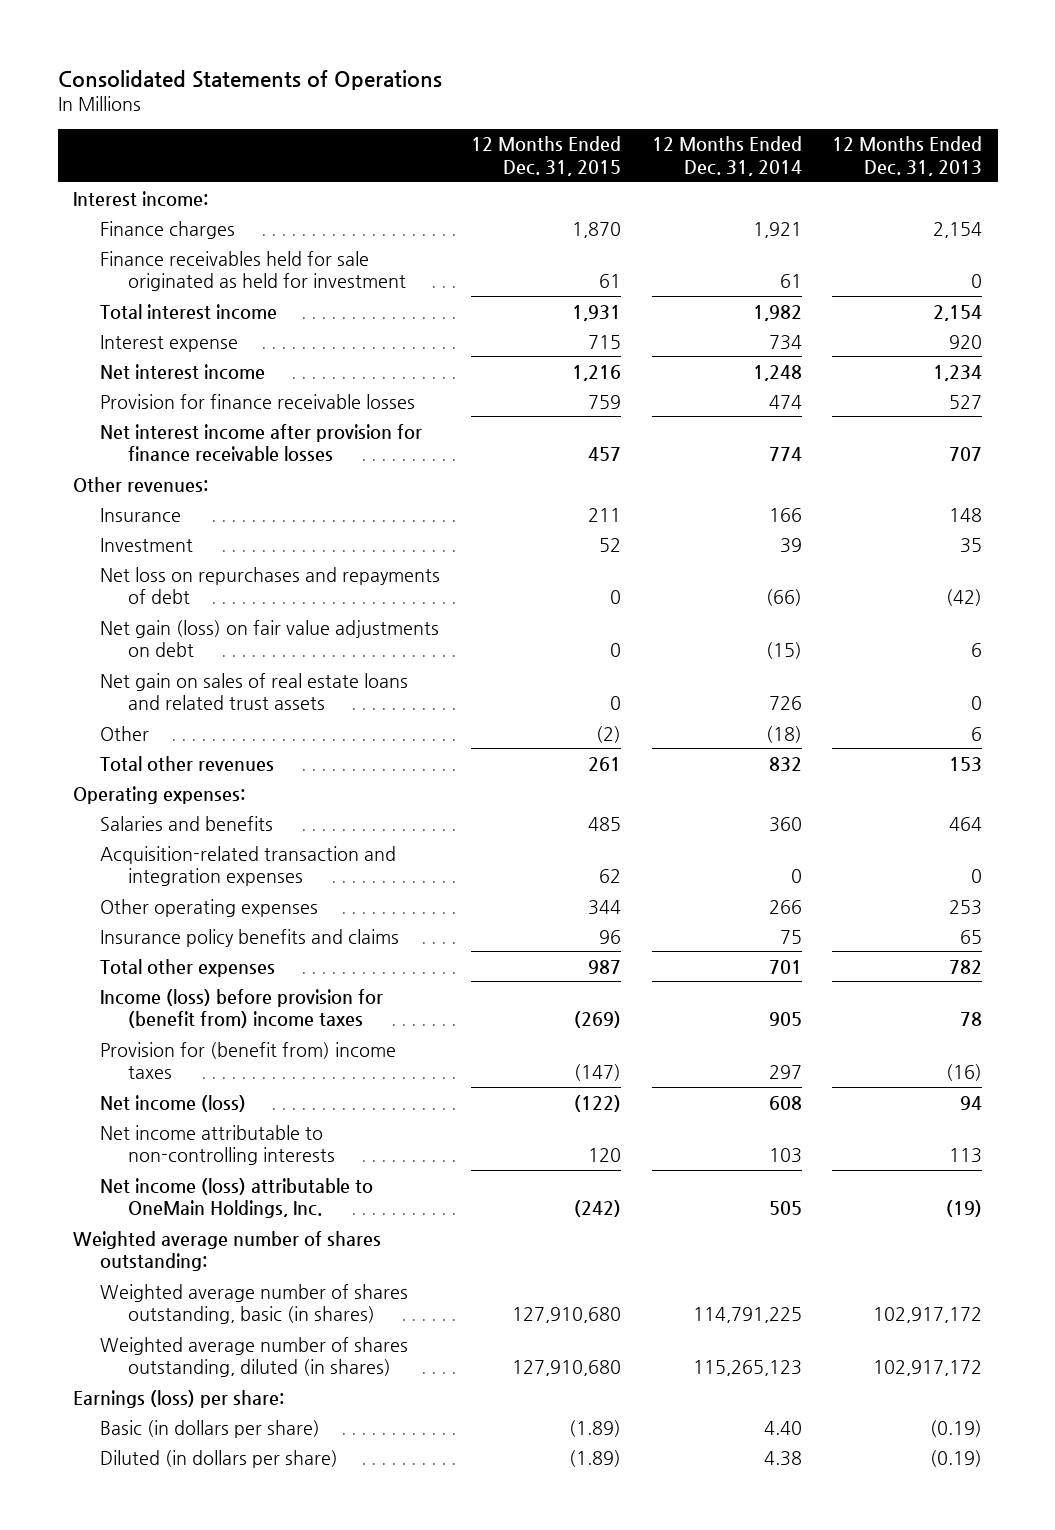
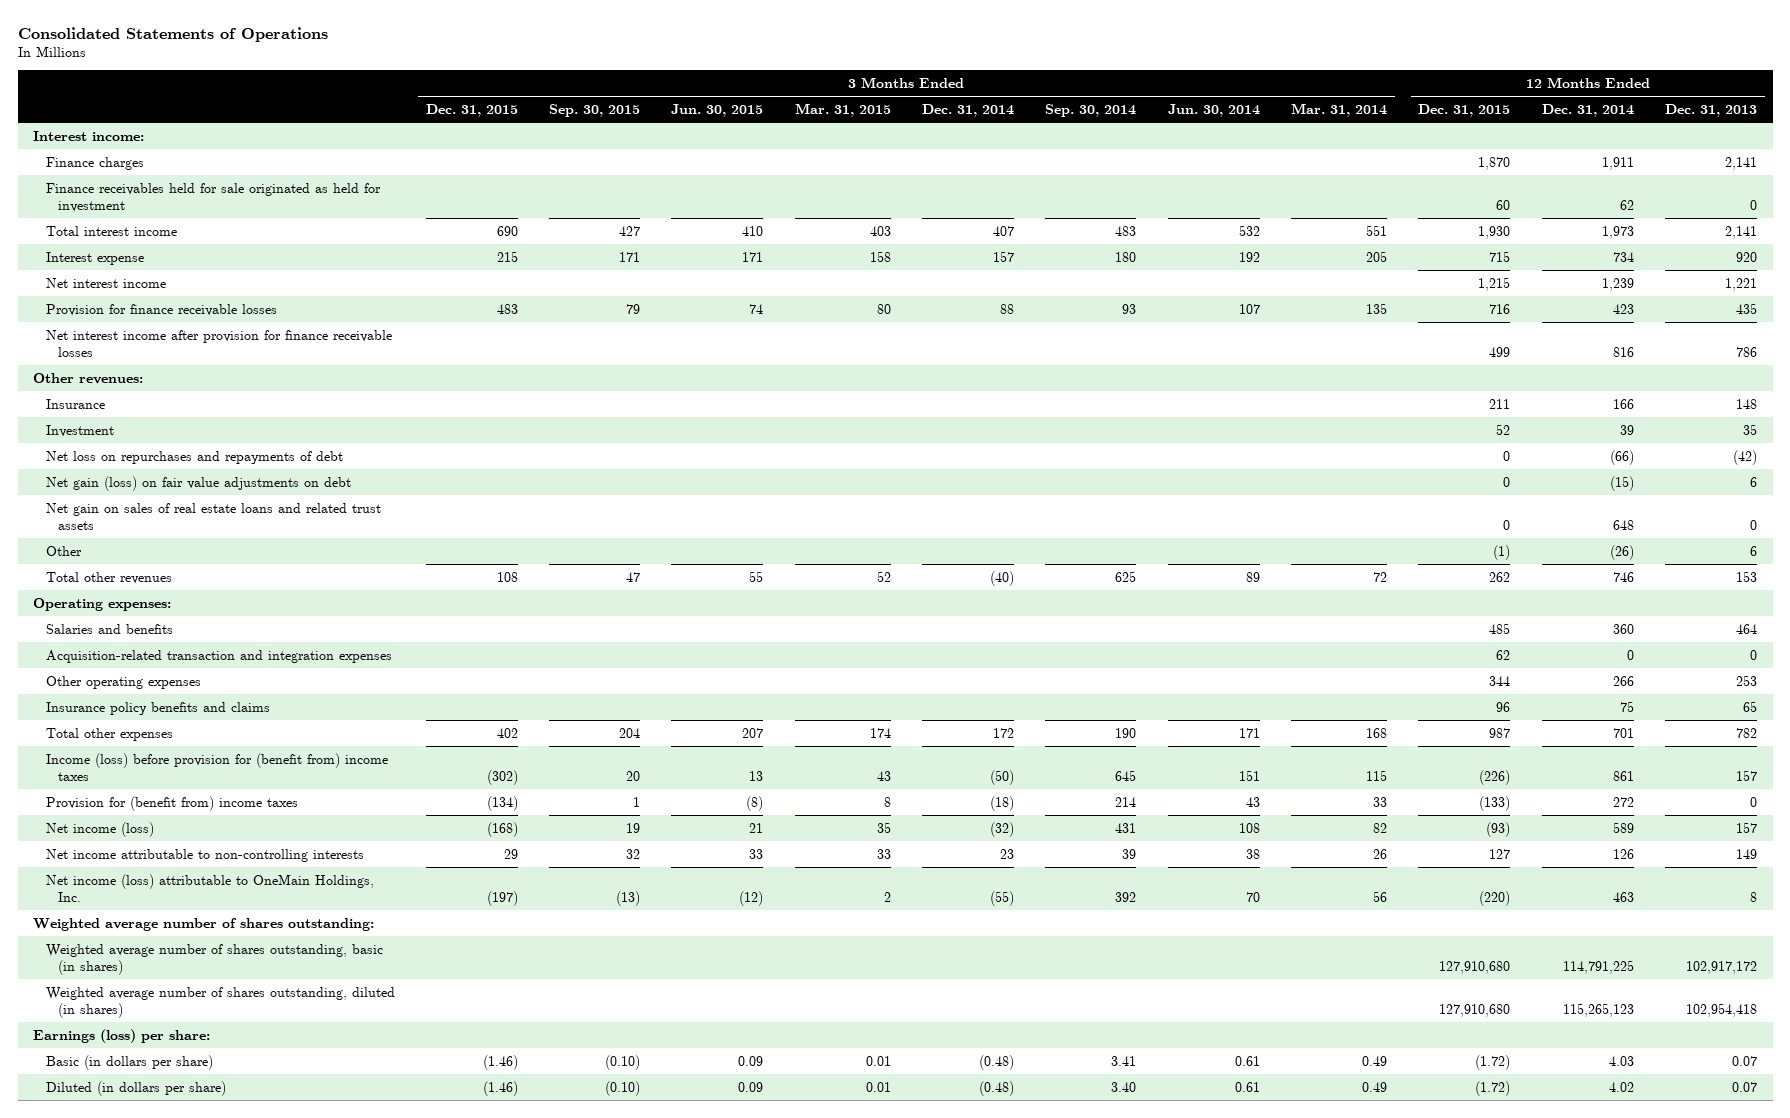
- | 12 Months Ended Dec. 31, 2015 | 12 Months Ended Dec. 31, 2014 | 12 Months Ended Dec. 31, 2013
+ | 3 Months Ended Dec. 31, 2015 | 3 Months Ended Sep. 30, 2015 | 3 Months Ended Jun. 30, 2015 | 3 Months Ended Mar. 31, 2015 | 3 Months Ended Dec. 31, 2014 | 3 Months Ended Sep. 30, 2014 | 3 Months Ended Jun. 30, 2014 | 3 Months Ended Mar. 31, 2014 | 12 Months Ended Dec. 31, 2015 | 12 Months Ended Dec. 31, 2014 | 12 Months Ended Dec. 31, 2013
- Finance charges | 1,870 | 1,921 | 2,154
- Finance receivables held for sale originated as held for investment | 61 | 61 | 0
- Total interest income | 1,931 | 1,982 | 2,154
+ Finance charges | | | | | | | | | 1,870 | 1,911 | 2,141
+ Finance receivables held for sale originated as held for investment | | | | | | | | | 60 | 62 | 0
+ Total interest income | 690 | 427 | 410 | 403 | 407 | 483 | 532 | 551 | 1,930 | 1,973 | 2,141
- Net interest income | 1,216 | 1,248 | 1,234
- Provision for finance receivable losses | 759 | 474 | 527
- Net interest income after provision for finance receivable losses | 457 | 774 | 707
+ Net interest income | | | | | | | | | 1,215 | 1,239 | 1,221
+ Provision for finance receivable losses | 483 | 79 | 74 | 80 | 88 | 93 | 107 | 135 | 716 | 423 | 435
+ Net interest income after provision for finance receivable losses | | | | | | | | | 499 | 816 | 786
- Net gain on sales of real estate loans and related trust assets | 0 | 726 | 0
- Other | (2) | (18) | 6
- Total other revenues | 261 | 832 | 153
+ Net gain on sales of real estate loans and related trust assets | | | | | | | | | 0 | 648 | 0
+ Other | | | | | | | | | (1) | (26) | 6
+ Total other revenues | 108 | 47 | 55 | 52 | (40) | 625 | 89 | 72 | 262 | 746 | 153
- Income (loss) before provision for (benefit from) income taxes | (269) | 905 | 78
- Provision for (benefit from) income taxes | (147) | 297 | (16)
- Net income (loss) | (122) | 608 | 94
- Net income attributable to non-controlling interests | 120 | 103 | 113
- Net income (loss) attributable to OneMain Holdings, Inc. | (242) | 505 | (19)
+ Income (loss) before provision for (benefit from) income taxes | (302) | 20 | 13 | 43 | (50) | 645 | 151 | 115 | (226) | 861 | 157
+ Provision for (benefit from) income taxes | (134) | 1 | (8) | 8 | (18) | 214 | 43 | 33 | (133) | 272 | 0
+ Net income (loss) | (168) | 19 | 21 | 35 | (32) | 431 | 108 | 82 | (93) | 589 | 157
+ Net income attributable to non-controlling interests | 29 | 32 | 33 | 33 | 23 | 39 | 38 | 26 | 127 | 126 | 149
+ Net income (loss) attributable to OneMain Holdings, Inc. | (197) | (13) | (12) | 2 | (55) | 392 | 70 | 56 | (220) | 463 | 8
- Weighted average number of shares outstanding, diluted (in shares) | 127,910,680 | 115,265,123 | 102,917,172
+ Weighted average number of shares outstanding, diluted (in shares) | | | | | | | | | 127,910,680 | 115,265,123 | 102,954,418
- Basic (in dollars per share) | (1.89) | 4.40 | (0.19)
- Diluted (in dollars per share) | (1.89) | 4.38 | (0.19)
+ Basic (in dollars per share) | (1.46) | (0.10) | 0.09 | 0.01 | (0.48) | 3.41 | 0.61 | 0.49 | (1.72) | 4.03 | 0.07
+ Diluted (in dollars per share) | (1.46) | (0.10) | 0.09 | 0.01 | (0.48) | 3.40 | 0.61 | 0.49 | (1.72) | 4.02 | 0.07

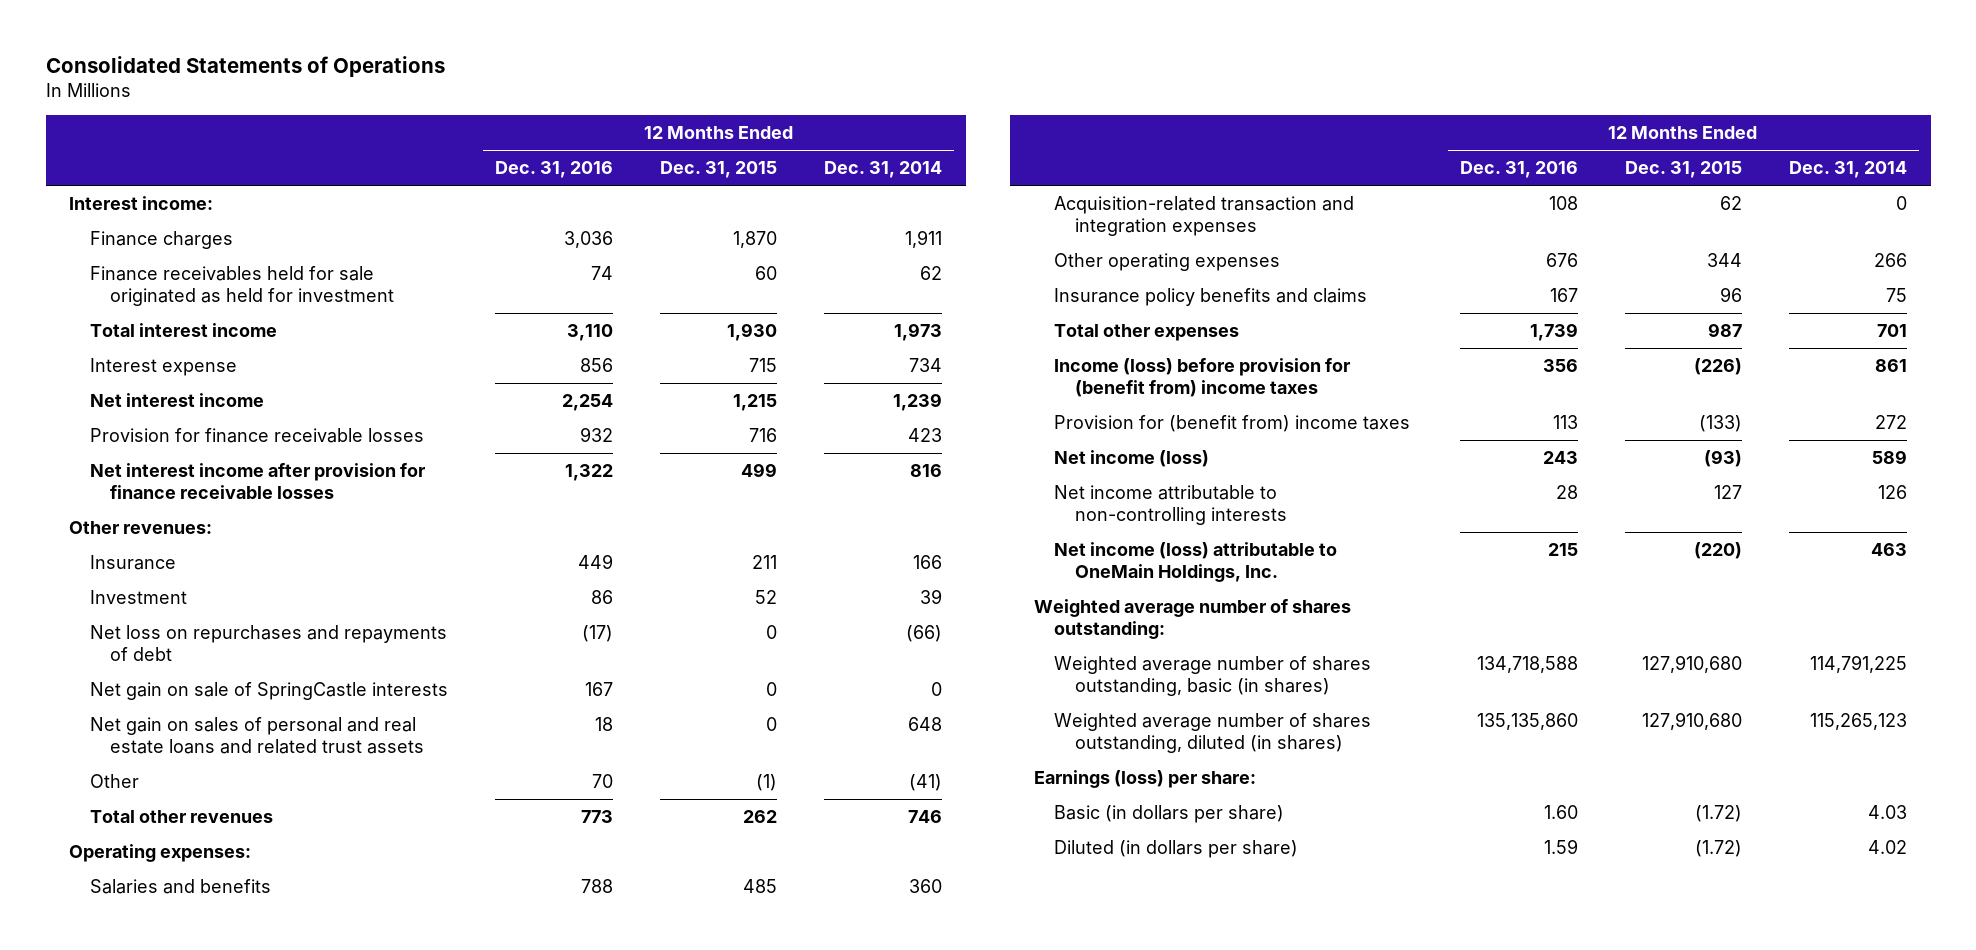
- | 3 Months Ended Dec. 31, 2015 | 3 Months Ended Sep. 30, 2015 | 3 Months Ended Jun. 30, 2015 | 3 Months Ended Mar. 31, 2015 | 3 Months Ended Dec. 31, 2014 | 3 Months Ended Sep. 30, 2014 | 3 Months Ended Jun. 30, 2014 | 3 Months Ended Mar. 31, 2014 | 12 Months Ended Dec. 31, 2015 | 12 Months Ended Dec. 31, 2014 | 12 Months Ended Dec. 31, 2013
+ | 12 Months Ended Dec. 31, 2016 | 12 Months Ended Dec. 31, 2015 | 12 Months Ended Dec. 31, 2014
- Net gain (loss) on fair value adjustments on debt | | | | | | | | | 0 | (15) | 6
- Net gain on sales of real estate loans and related trust assets | | | | | | | | | 0 | 648 | 0
- Other | | | | | | | | | (1) | (26) | 6
+ Net gain on sale of SpringCastle interests | 167 | 0 | 0
+ Net gain on sales of personal and real estate loans and related trust assets | 18 | 0 | 648
+ Other | 70 | (1) | (41)

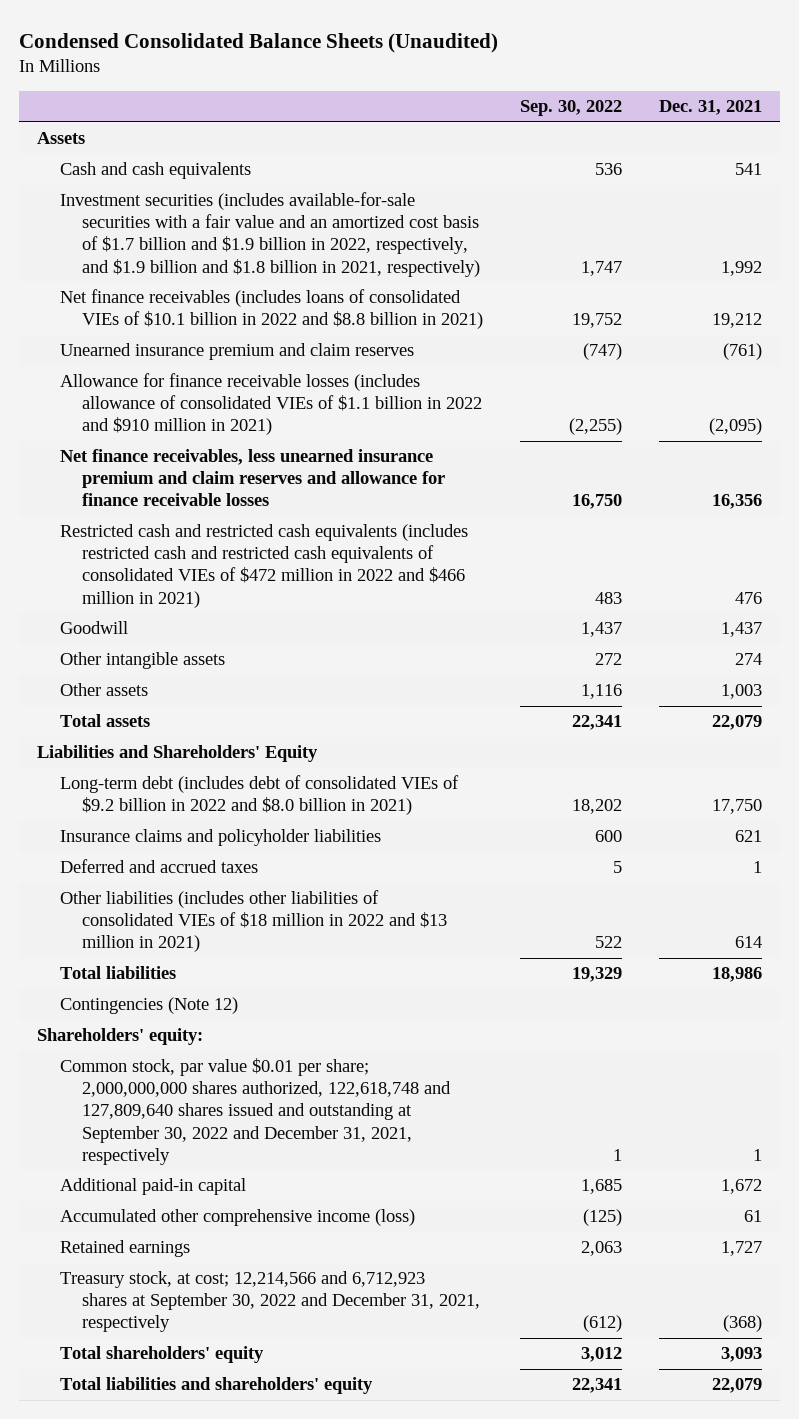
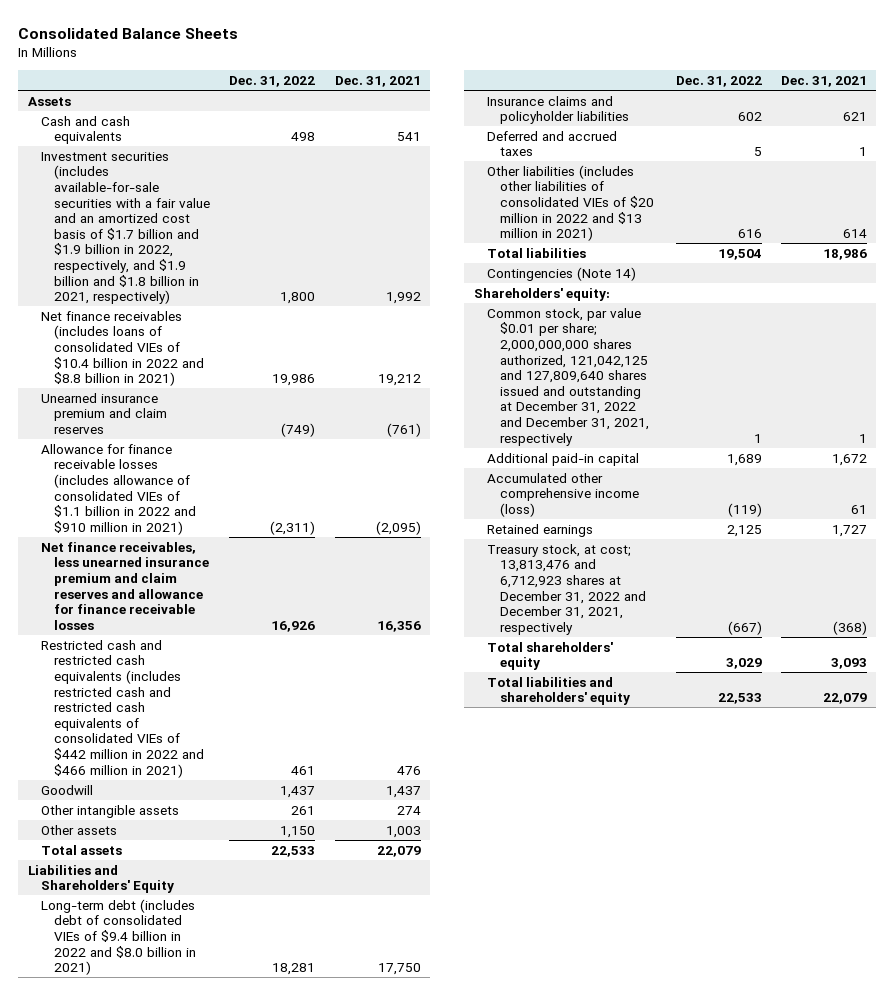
- Condensed Consolidated Balance Sheets (Unaudited)
+ Consolidated Balance Sheets
- | Sep. 30, 2022 | Dec. 31, 2021
+ | Dec. 31, 2022 | Dec. 31, 2021
- Net finance receivables (includes loans of consolidated VIEs of $10.1 billion in 2022 and $8.8 billion in 2021) | 19,752 | 19,212
+ Net finance receivables (includes loans of consolidated VIEs of $10.4 billion in 2022 and $8.8 billion in 2021) | 19,986 | 19,212
- Restricted cash and restricted cash equivalents (includes restricted cash and restricted cash equivalents of consolidated VIEs of $472 million in 2022 and $466 million in 2021) | 483 | 476
+ Restricted cash and restricted cash equivalents (includes restricted cash and restricted cash equivalents of consolidated VIEs of $442 million in 2022 and $466 million in 2021) | 461 | 476
- Long-term debt (includes debt of consolidated VIEs of $9.2 billion in 2022 and $8.0 billion in 2021) | 18,202 | 17,750
+ Long-term debt (includes debt of consolidated VIEs of $9.4 billion in 2022 and $8.0 billion in 2021) | 18,281 | 17,750
- Other liabilities (includes other liabilities of consolidated VIEs of $18 million in 2022 and $13 million in 2021) | 522 | 614
+ Other liabilities (includes other liabilities of consolidated VIEs of $20 million in 2022 and $13 million in 2021) | 616 | 614
- Contingencies (Note 12)
+ Contingencies (Note 14)
- Common stock, par value $0.01 per share; 2,000,000,000 shares authorized, 122,618,748 and 127,809,640 shares issued and outstanding at September 30, 2022 and December 31, 2021, respectively | 1 | 1
+ Common stock, par value $0.01 per share; 2,000,000,000 shares authorized, 121,042,125 and 127,809,640 shares issued and outstanding at December 31, 2022 and December 31, 2021, respectively | 1 | 1
- Treasury stock, at cost; 12,214,566 and 6,712,923 shares at September 30, 2022 and December 31, 2021, respectively | (612) | (368)
+ Treasury stock, at cost; 13,813,476 and 6,712,923 shares at December 31, 2022 and December 31, 2021, respectively | (667) | (368)

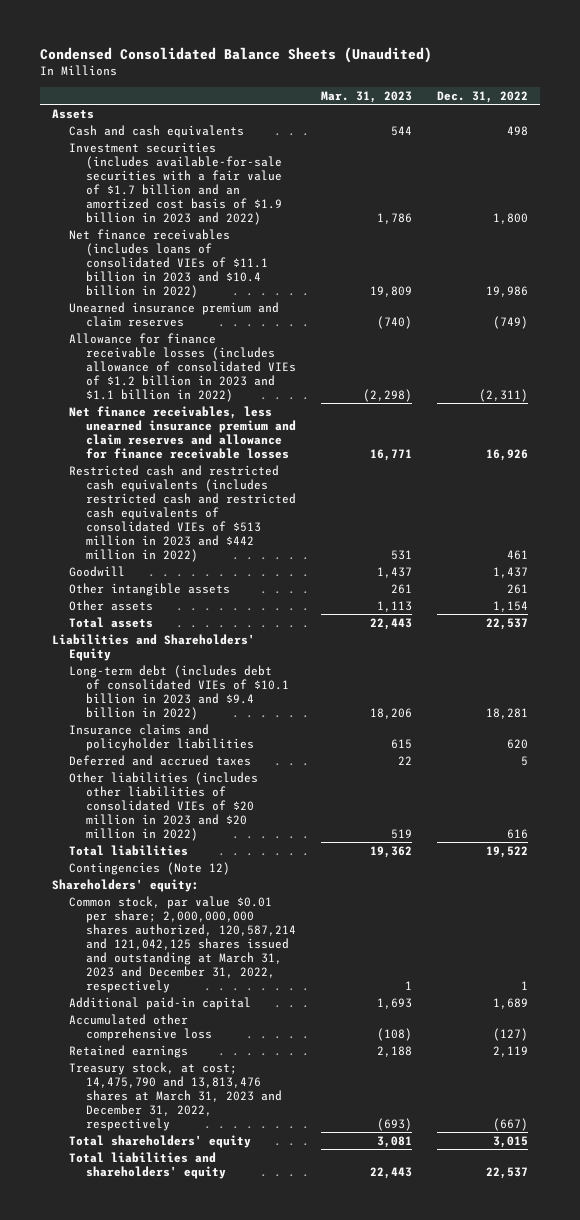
- Consolidated Balance Sheets
+ Condensed Consolidated Balance Sheets (Unaudited)
- | Dec. 31, 2022 | Dec. 31, 2021
+ | Mar. 31, 2023 | Dec. 31, 2022
- Investment securities (includes available-for-sale securities with a fair value and an amortized cost basis of $1.7 billion and $1.9 billion in 2022, respectively, and $1.9 billion and $1.8 billion in 2021, respectively) | 1,800 | 1,992
- Net finance receivables (includes loans of consolidated VIEs of $10.4 billion in 2022 and $8.8 billion in 2021) | 19,986 | 19,212
+ Investment securities (includes available-for-sale securities with a fair value of $1.7 billion and an amortized cost basis of $1.9 billion in 2023 and 2022) | 1,786 | 1,800
+ Net finance receivables (includes loans of consolidated VIEs of $11.1 billion in 2023 and $10.4 billion in 2022) | 19,809 | 19,986
- Allowance for finance receivable losses (includes allowance of consolidated VIEs of $1.1 billion in 2022 and $910 million in 2021) | (2,311) | (2,095)
+ Allowance for finance receivable losses (includes allowance of consolidated VIEs of $1.2 billion in 2023 and $1.1 billion in 2022) | (2,298) | (2,311)
- Restricted cash and restricted cash equivalents (includes restricted cash and restricted cash equivalents of consolidated VIEs of $442 million in 2022 and $466 million in 2021) | 461 | 476
+ Restricted cash and restricted cash equivalents (includes restricted cash and restricted cash equivalents of consolidated VIEs of $513 million in 2023 and $442 million in 2022) | 531 | 461
- Other assets | 1,150 | 1,003
- Total assets | 22,533 | 22,079
+ Other assets | 1,113 | 1,154
+ Total assets | 22,443 | 22,537
- Long-term debt (includes debt of consolidated VIEs of $9.4 billion in 2022 and $8.0 billion in 2021) | 18,281 | 17,750
- Insurance claims and policyholder liabilities | 602 | 621
+ Long-term debt (includes debt of consolidated VIEs of $10.1 billion in 2023 and $9.4 billion in 2022) | 18,206 | 18,281
+ Insurance claims and policyholder liabilities | 615 | 620
- Other liabilities (includes other liabilities of consolidated VIEs of $20 million in 2022 and $13 million in 2021) | 616 | 614
- Total liabilities | 19,504 | 18,986
- Contingencies (Note 14)
+ Other liabilities (includes other liabilities of consolidated VIEs of $20 million in 2023 and $20 million in 2022) | 519 | 616
+ Total liabilities | 19,362 | 19,522
+ Contingencies (Note 12)
- Common stock, par value $0.01 per share; 2,000,000,000 shares authorized, 121,042,125 and 127,809,640 shares issued and outstanding at December 31, 2022 and December 31, 2021, respectively | 1 | 1
+ Common stock, par value $0.01 per share; 2,000,000,000 shares authorized, 120,587,214 and 121,042,125 shares issued and outstanding at March 31, 2023 and December 31, 2022, respectively | 1 | 1
- Accumulated other comprehensive income (loss) | (119) | 61
- Retained earnings | 2,125 | 1,727
- Treasury stock, at cost; 13,813,476 and 6,712,923 shares at December 31, 2022 and December 31, 2021, respectively | (667) | (368)
- Total shareholders' equity | 3,029 | 3,093
- Total liabilities and shareholders' equity | 22,533 | 22,079
+ Accumulated other comprehensive loss | (108) | (127)
+ Retained earnings | 2,188 | 2,119
+ Treasury stock, at cost; 14,475,790 and 13,813,476 shares at March 31, 2023 and December 31, 2022, respectively | (693) | (667)
+ Total shareholders' equity | 3,081 | 3,015
+ Total liabilities and shareholders' equity | 22,443 | 22,537

